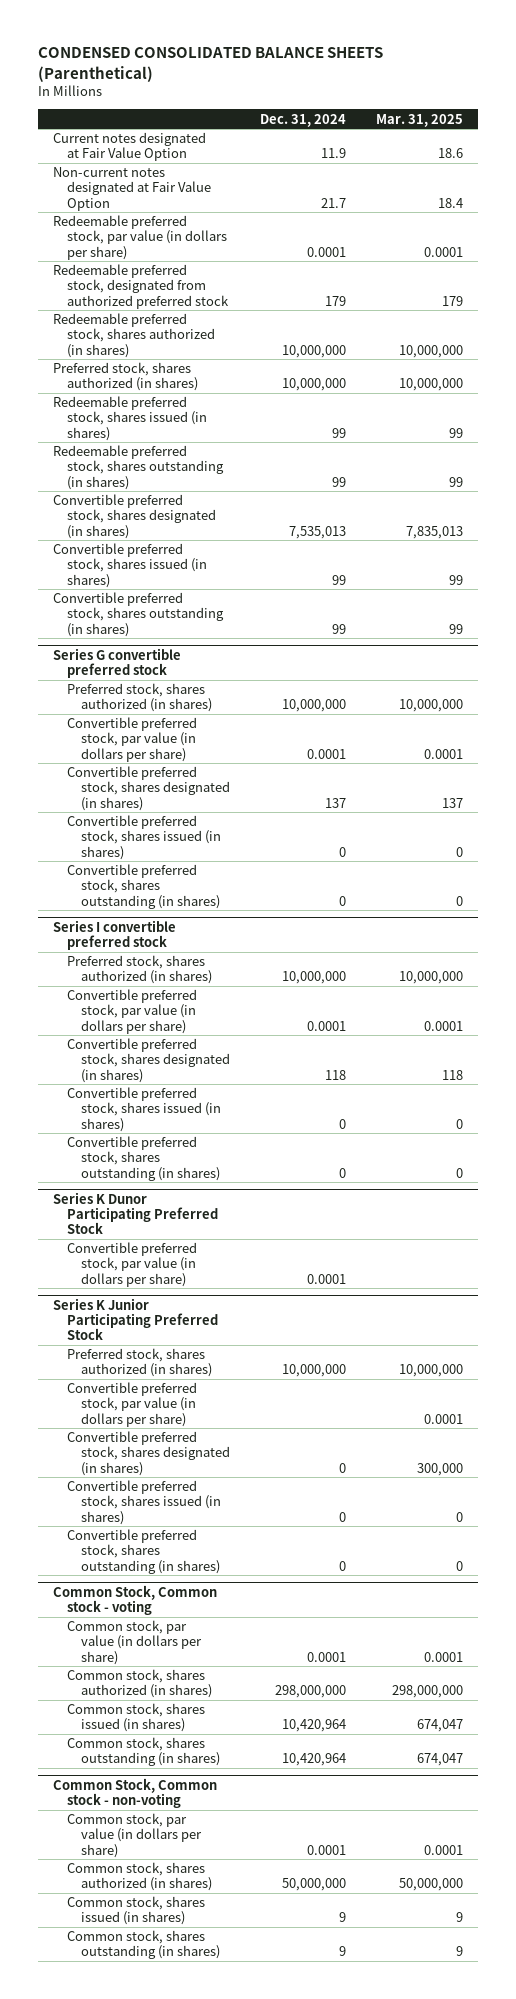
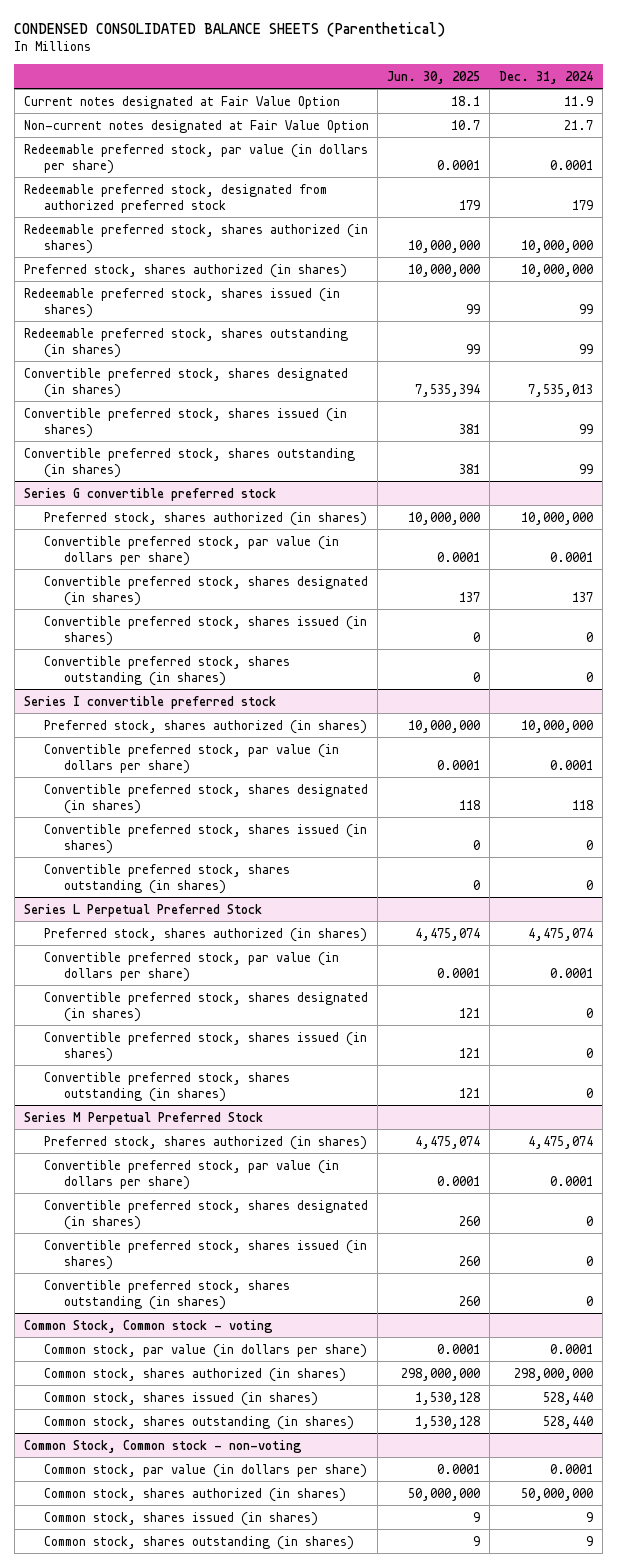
- | Dec. 31, 2024 | Mar. 31, 2025
+ | Jun. 30, 2025 | Dec. 31, 2024
- Series K Dunor Participating Preferred Stock
+ Series L Perpetual Preferred Stock
+ Preferred stock, shares authorized (in shares) | 4,475,074 | 4,475,074
- Series K Junior Participating Preferred Stock
- Preferred stock, shares authorized (in shares) | 10,000,000 | 10,000,000
- Convertible preferred stock, par value (in dollars per share) | | 0.0001
+ Series M Perpetual Preferred Stock
+ Preferred stock, shares authorized (in shares) | 4,475,074 | 4,475,074
+ Convertible preferred stock, par value (in dollars per share) | 0.0001 | 0.0001
+ Convertible preferred stock, shares designated (in shares) | 260 | 0
+ Convertible preferred stock, shares issued (in shares) | 260 | 0
+ Convertible preferred stock, shares outstanding (in shares) | 260 | 0
@ Common Stock, Common stock - voting
- Common stock, shares issued (in shares) | 10,420,964 | 674,047
- Common stock, shares outstanding (in shares) | 10,420,964 | 674,047
+ Common stock, shares issued (in shares) | 1,530,128 | 528,440
+ Common stock, shares outstanding (in shares) | 1,530,128 | 528,440

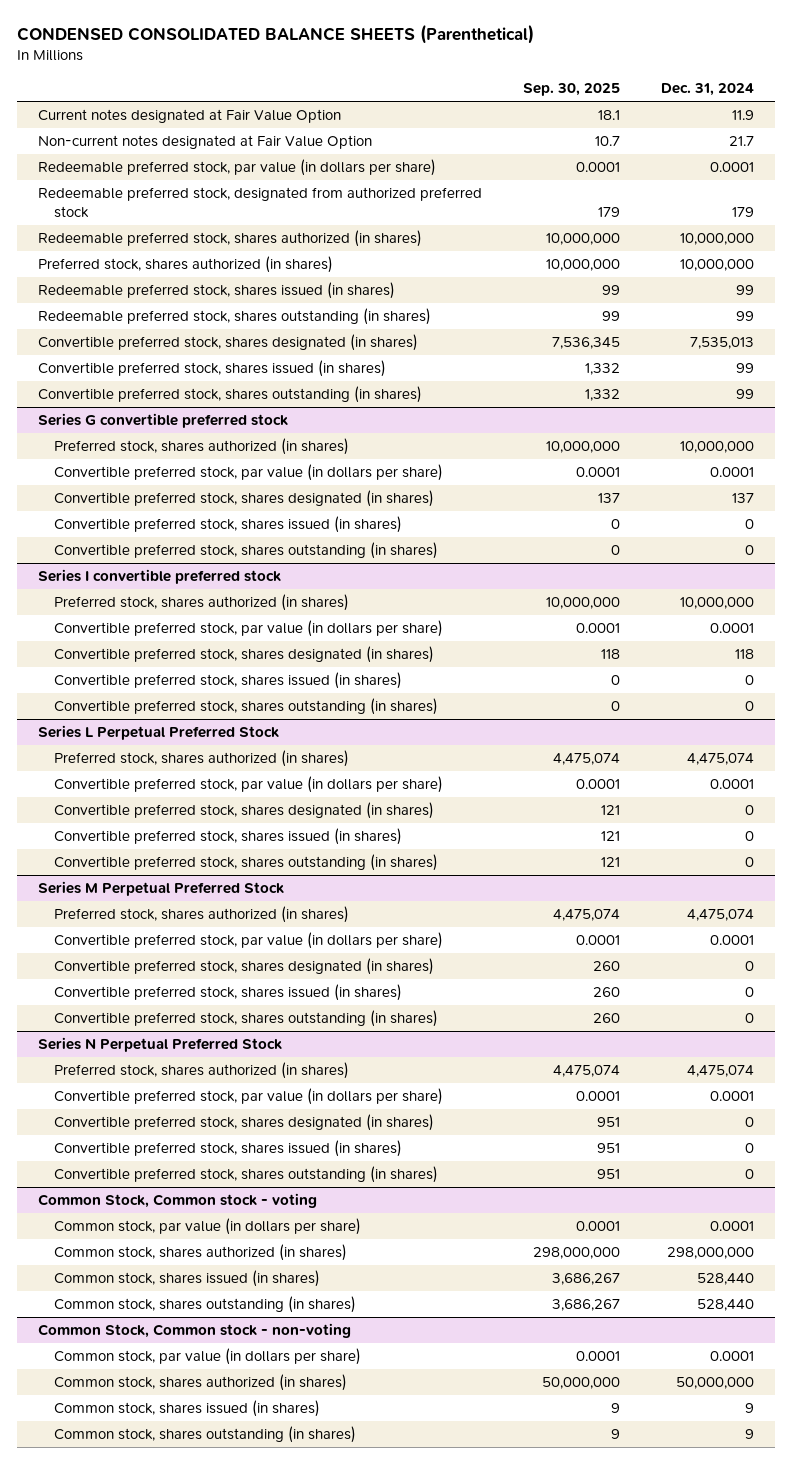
- | Jun. 30, 2025 | Dec. 31, 2024
+ | Sep. 30, 2025 | Dec. 31, 2024
+ Series N Perpetual Preferred Stock
+ Preferred stock, shares authorized (in shares) | 4,475,074 | 4,475,074
+ Convertible preferred stock, par value (in dollars per share) | 0.0001 | 0.0001
+ Convertible preferred stock, shares designated (in shares) | 951 | 0
+ Convertible preferred stock, shares issued (in shares) | 951 | 0
+ Convertible preferred stock, shares outstanding (in shares) | 951 | 0

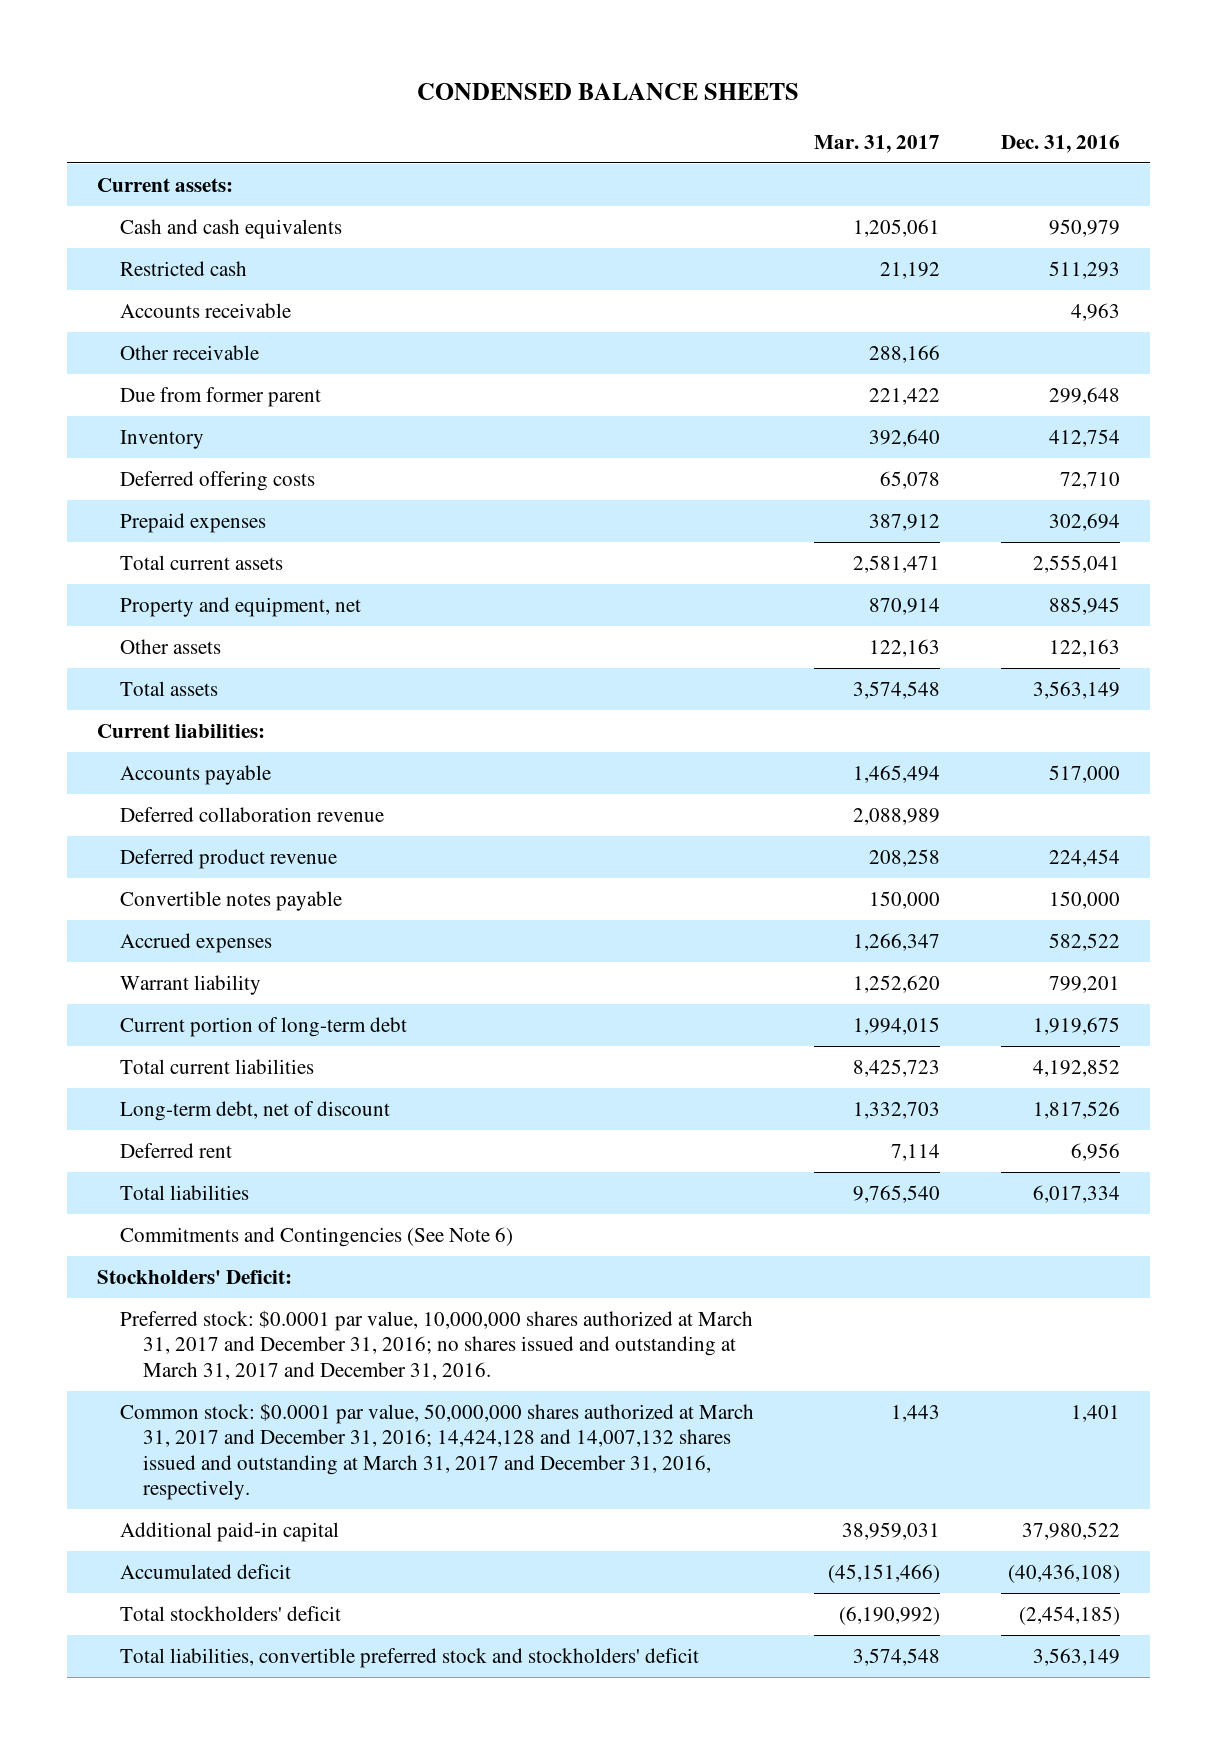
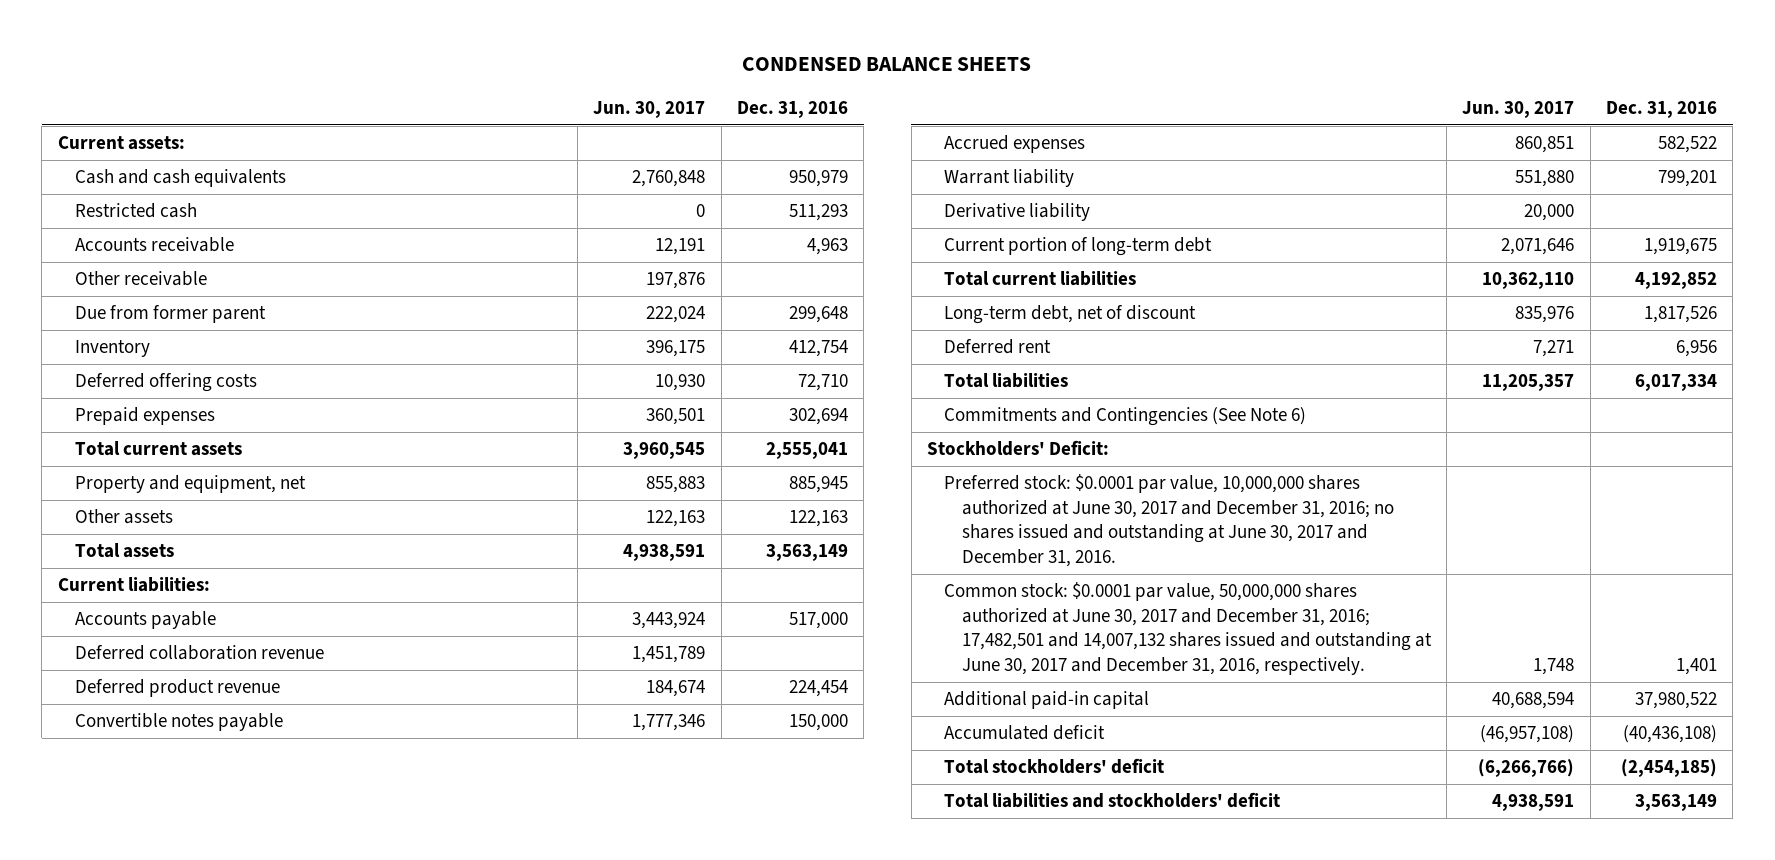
- | Mar. 31, 2017 | Dec. 31, 2016
+ | Jun. 30, 2017 | Dec. 31, 2016
+ Derivative liability | 20,000 |
- Preferred stock: $0.0001 par value, 10,000,000 shares authorized at March 31, 2017 and December 31, 2016; no shares issued and outstanding at March 31, 2017 and December 31, 2016.
- Common stock: $0.0001 par value, 50,000,000 shares authorized at March 31, 2017 and December 31, 2016; 14,424,128 and 14,007,132 shares issued and outstanding at March 31, 2017 and December 31, 2016, respectively. | 1,443 | 1,401
+ Preferred stock: $0.0001 par value, 10,000,000 shares authorized at June 30, 2017 and December 31, 2016; no shares issued and outstanding at June 30, 2017 and December 31, 2016.
+ Common stock: $0.0001 par value, 50,000,000 shares authorized at June 30, 2017 and December 31, 2016; 17,482,501 and 14,007,132 shares issued and outstanding at June 30, 2017 and December 31, 2016, respectively. | 1,748 | 1,401
- Total liabilities, convertible preferred stock and stockholders' deficit | 3,574,548 | 3,563,149
+ Total liabilities and stockholders' deficit | 4,938,591 | 3,563,149

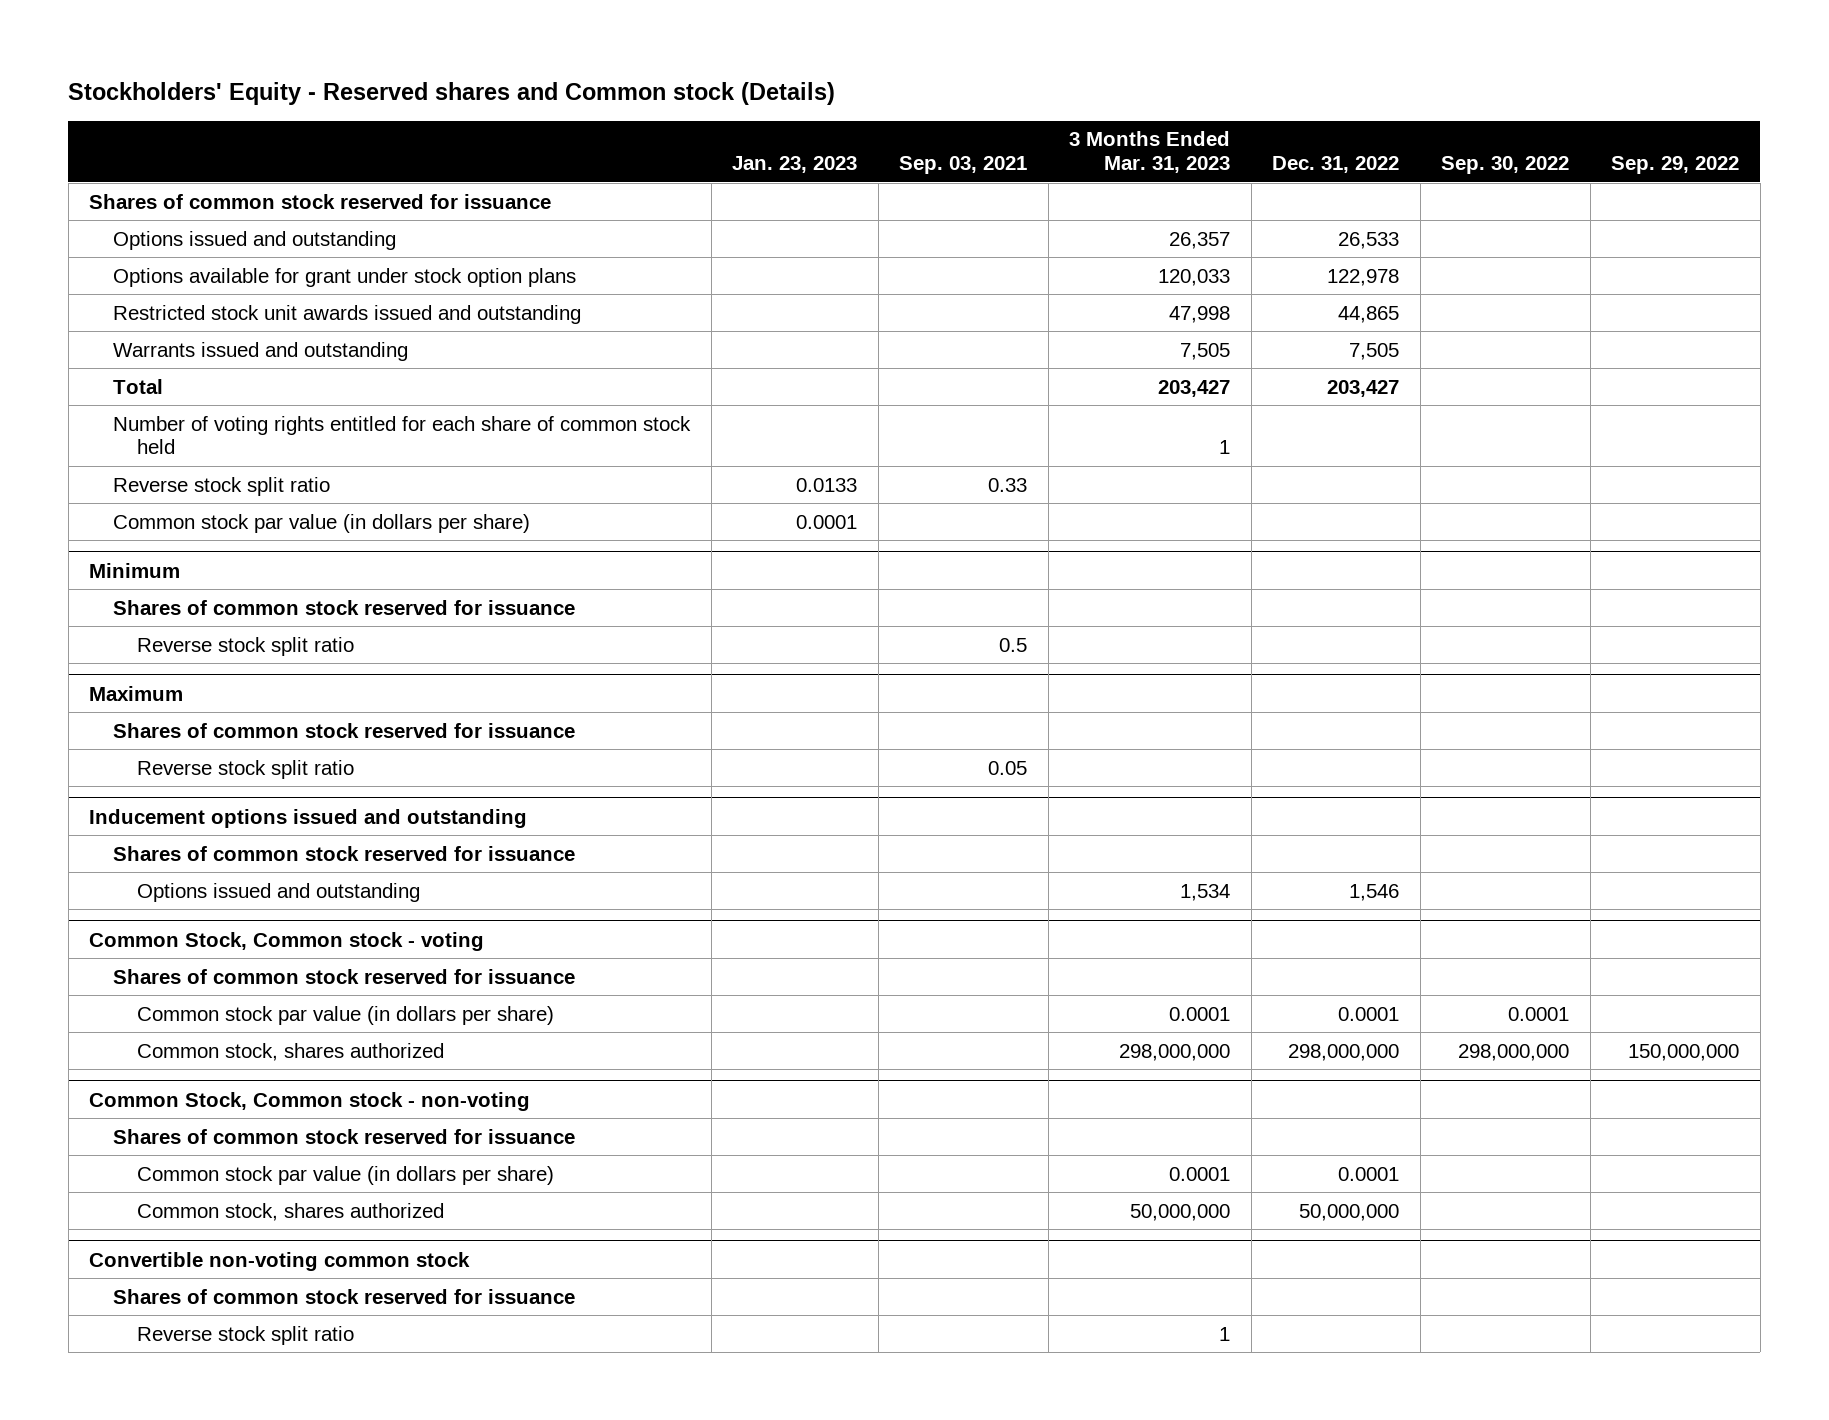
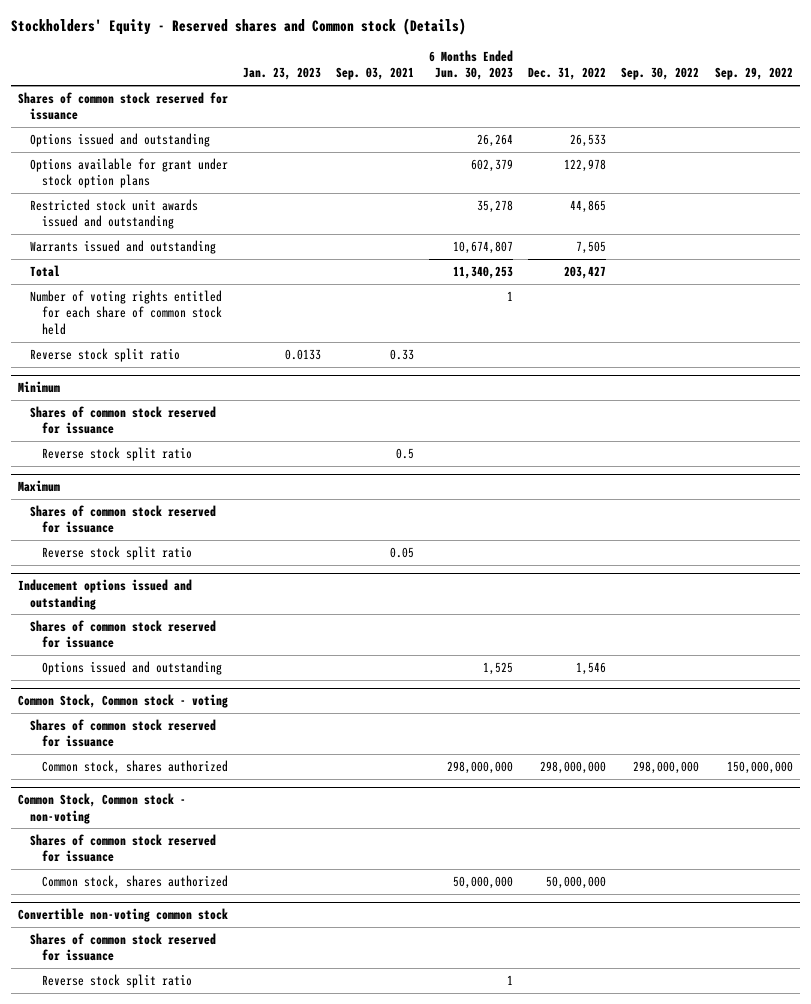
- | Jan. 23, 2023 | Sep. 03, 2021 | 3 Months Ended Mar. 31, 2023 | Dec. 31, 2022 | Sep. 30, 2022 | Sep. 29, 2022
+ | Jan. 23, 2023 | Sep. 03, 2021 | 6 Months Ended Jun. 30, 2023 | Dec. 31, 2022 | Sep. 30, 2022 | Sep. 29, 2022
- Common stock par value (in dollars per share) | 0.0001 | | | | |
@ Common Stock, Common stock - voting
- Common stock par value (in dollars per share) | | | 0.0001 | 0.0001 | 0.0001 |
@ Common Stock, Common stock - non-voting
- Common stock par value (in dollars per share) | | | 0.0001 | 0.0001 | |

